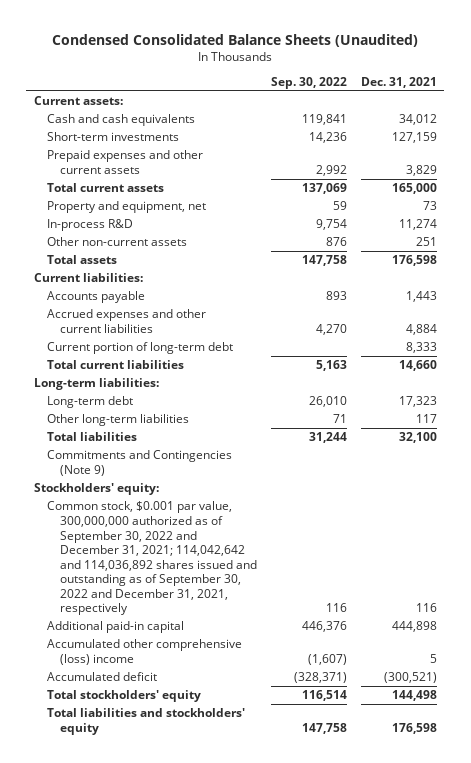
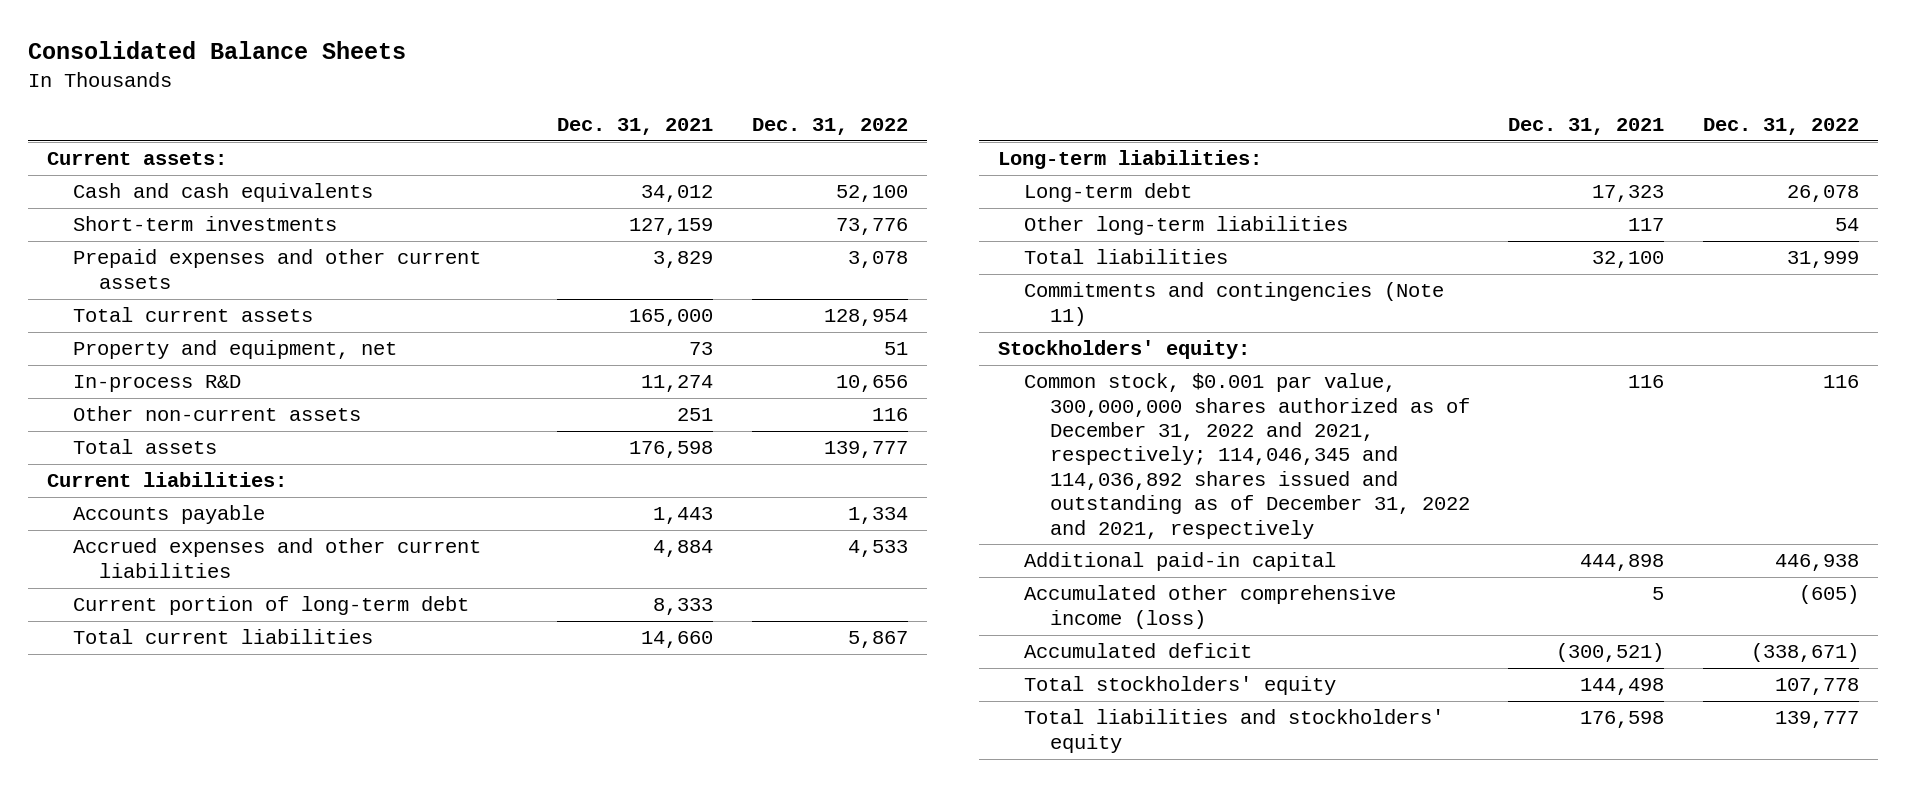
- Condensed Consolidated Balance Sheets (Unaudited)
+ Consolidated Balance Sheets
- | Sep. 30, 2022 | Dec. 31, 2021
+ | Dec. 31, 2021 | Dec. 31, 2022
- Commitments and Contingencies (Note 9)
+ Commitments and contingencies (Note 11)
- Common stock, $0.001 par value, 300,000,000 authorized as of September 30, 2022 and December 31, 2021; 114,042,642 and 114,036,892 shares issued and outstanding as of September 30, 2022 and December 31, 2021, respectively | 116 | 116
+ Common stock, $0.001 par value, 300,000,000 shares authorized as of December 31, 2022 and 2021, respectively; 114,046,345 and 114,036,892 shares issued and outstanding as of December 31, 2022 and 2021, respectively | 116 | 116
- Accumulated other comprehensive (loss) income | (1,607) | 5
+ Accumulated other comprehensive income (loss) | 5 | (605)

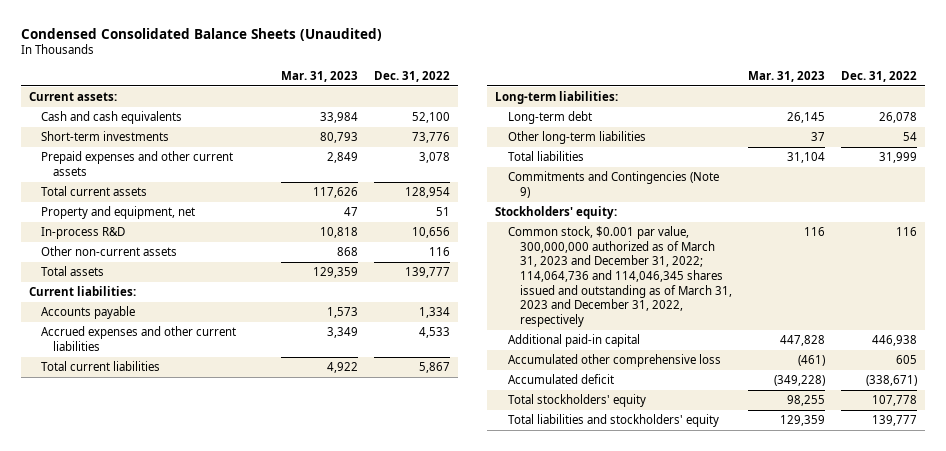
- Consolidated Balance Sheets
+ Condensed Consolidated Balance Sheets (Unaudited)
- | Dec. 31, 2021 | Dec. 31, 2022
+ | Mar. 31, 2023 | Dec. 31, 2022
- Current portion of long-term debt | 8,333 |
- Commitments and contingencies (Note 11)
+ Commitments and Contingencies (Note 9)
- Common stock, $0.001 par value, 300,000,000 shares authorized as of December 31, 2022 and 2021, respectively; 114,046,345 and 114,036,892 shares issued and outstanding as of December 31, 2022 and 2021, respectively | 116 | 116
+ Common stock, $0.001 par value, 300,000,000 authorized as of March 31, 2023 and December 31, 2022; 114,064,736 and 114,046,345 shares issued and outstanding as of March 31, 2023 and December 31, 2022, respectively | 116 | 116
- Accumulated other comprehensive income (loss) | 5 | (605)
+ Accumulated other comprehensive loss | (461) | 605

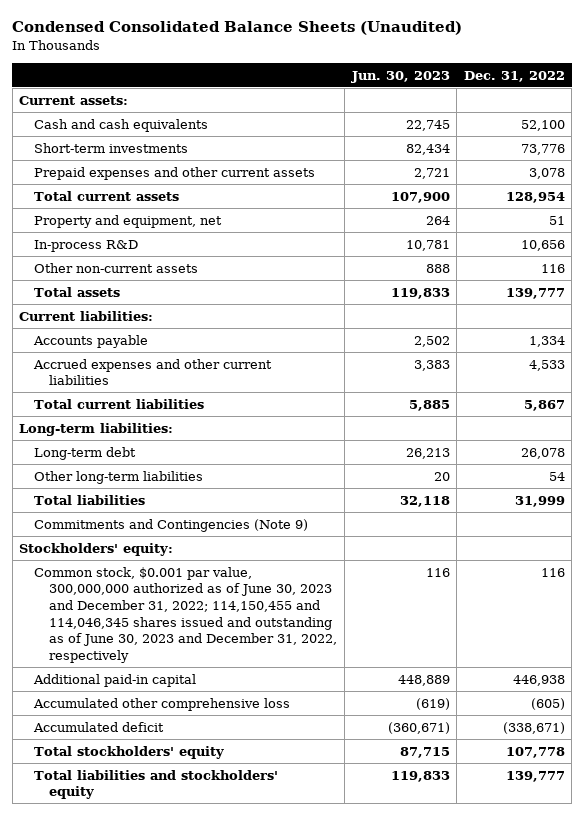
- | Mar. 31, 2023 | Dec. 31, 2022
+ | Jun. 30, 2023 | Dec. 31, 2022
- Common stock, $0.001 par value, 300,000,000 authorized as of March 31, 2023 and December 31, 2022; 114,064,736 and 114,046,345 shares issued and outstanding as of March 31, 2023 and December 31, 2022, respectively | 116 | 116
+ Common stock, $0.001 par value, 300,000,000 authorized as of June 30, 2023 and December 31, 2022; 114,150,455 and 114,046,345 shares issued and outstanding as of June 30, 2023 and December 31, 2022, respectively | 116 | 116
- Accumulated other comprehensive loss | (461) | 605
+ Accumulated other comprehensive loss | (619) | (605)

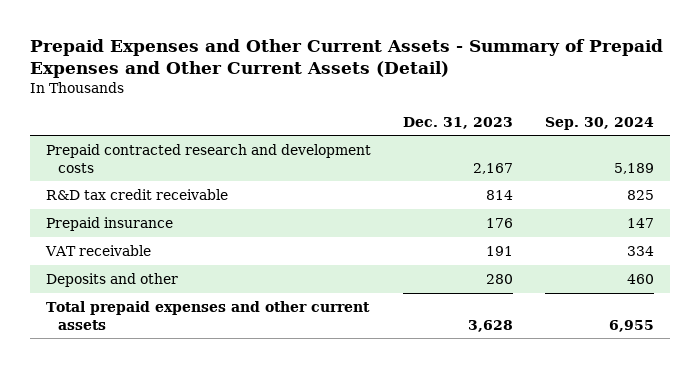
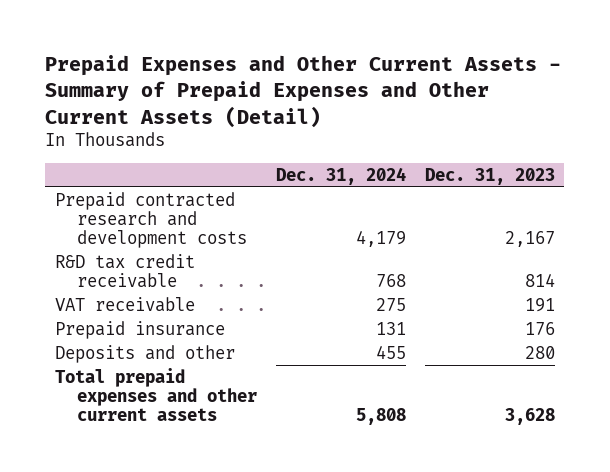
- | Dec. 31, 2023 | Sep. 30, 2024
+ | Dec. 31, 2024 | Dec. 31, 2023
moved down: Prepaid insurance | 131 | 176

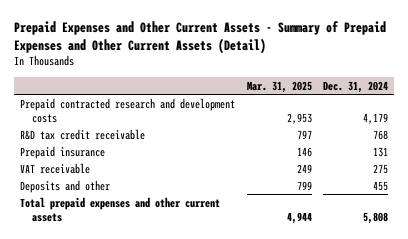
- | Dec. 31, 2024 | Dec. 31, 2023
+ | Mar. 31, 2025 | Dec. 31, 2024
moved down: VAT receivable | 249 | 275

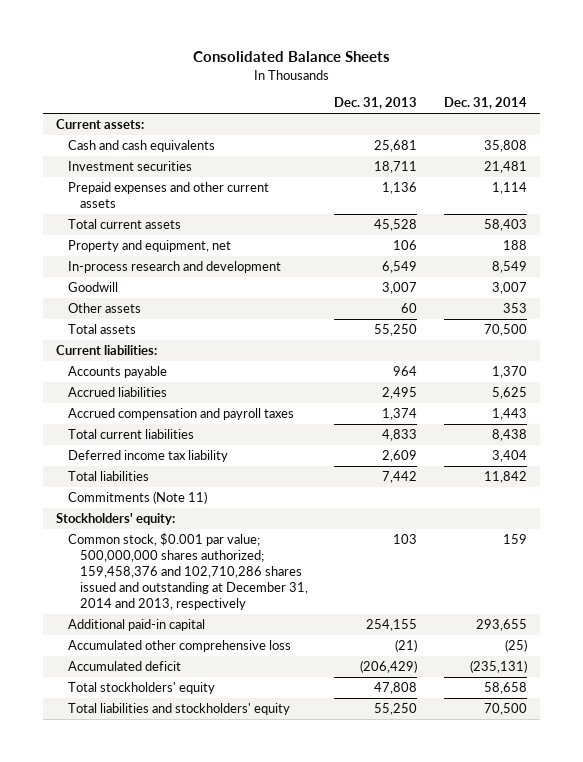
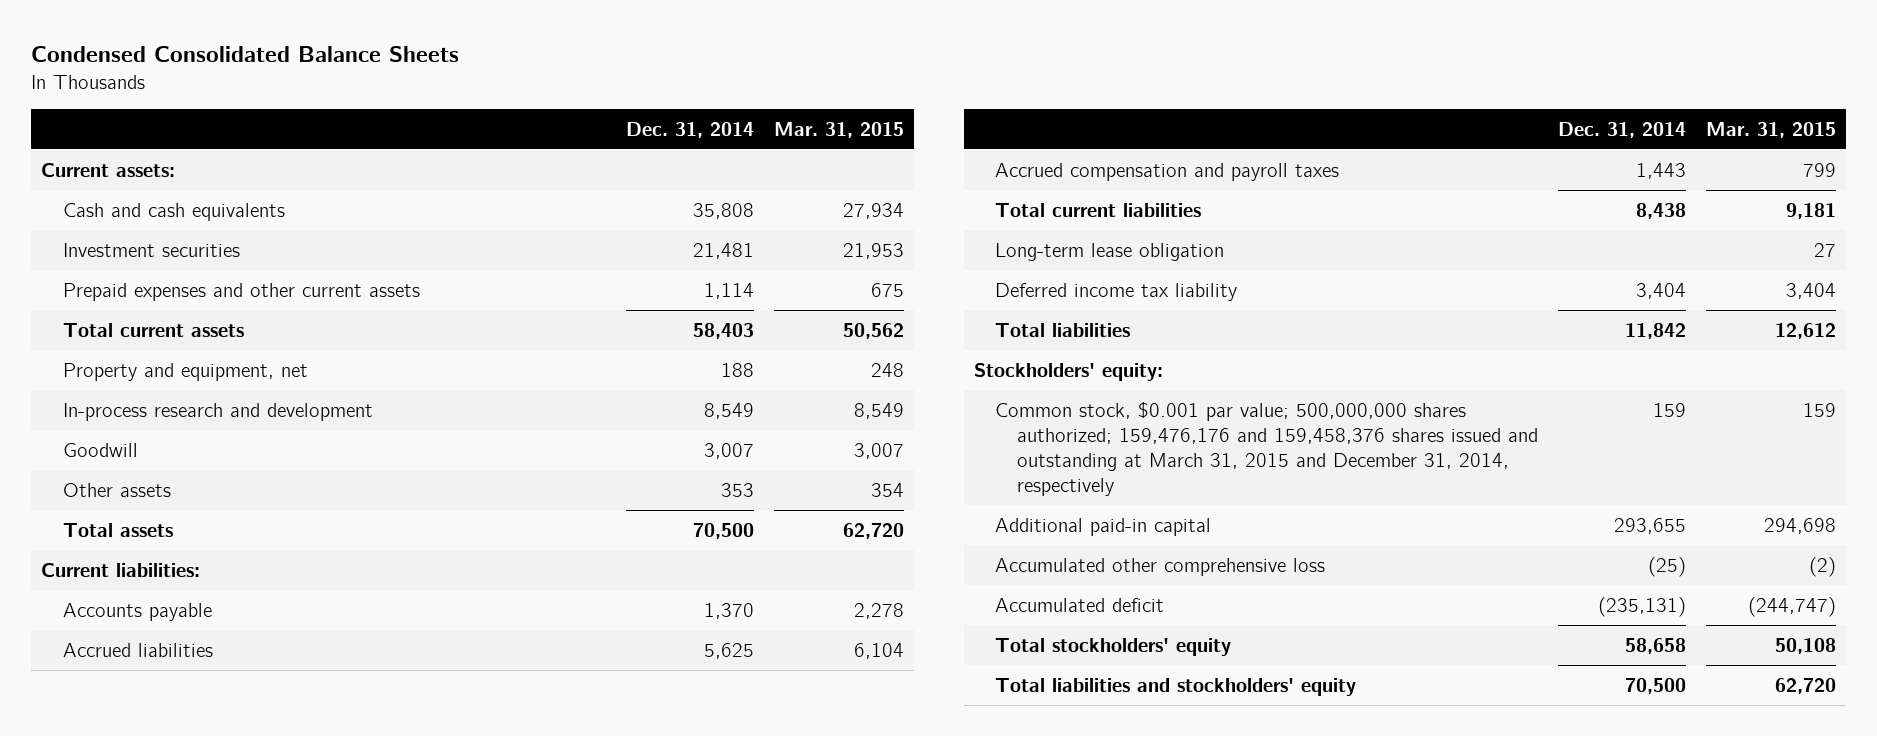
- Consolidated Balance Sheets
+ Condensed Consolidated Balance Sheets
- | Dec. 31, 2013 | Dec. 31, 2014
+ | Dec. 31, 2014 | Mar. 31, 2015
+ Long-term lease obligation | | 27
- Commitments (Note 11)
- Common stock, $0.001 par value; 500,000,000 shares authorized; 159,458,376 and 102,710,286 shares issued and outstanding at December 31, 2014 and 2013, respectively | 103 | 159
+ Common stock, $0.001 par value; 500,000,000 shares authorized; 159,476,176 and 159,458,376 shares issued and outstanding at March 31, 2015 and December 31, 2014, respectively | 159 | 159

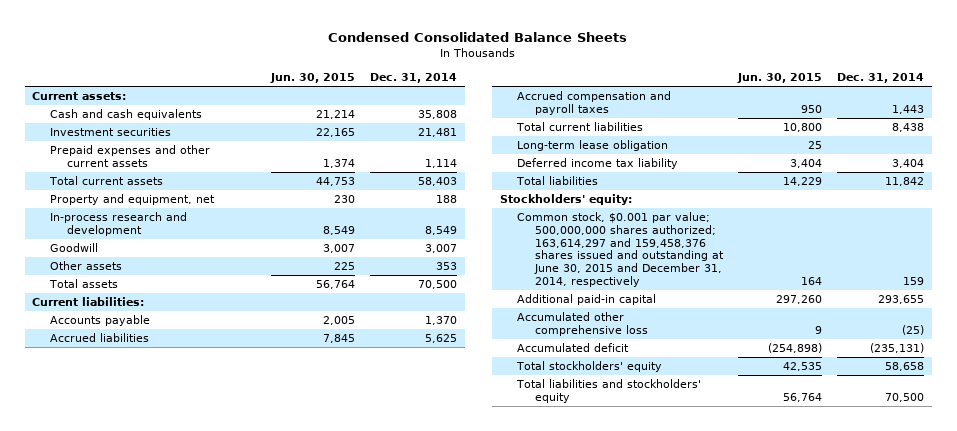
- | Dec. 31, 2014 | Mar. 31, 2015
+ | Jun. 30, 2015 | Dec. 31, 2014
- Common stock, $0.001 par value; 500,000,000 shares authorized; 159,476,176 and 159,458,376 shares issued and outstanding at March 31, 2015 and December 31, 2014, respectively | 159 | 159
+ Common stock, $0.001 par value; 500,000,000 shares authorized; 163,614,297 and 159,458,376 shares issued and outstanding at June 30, 2015 and December 31, 2014, respectively | 164 | 159

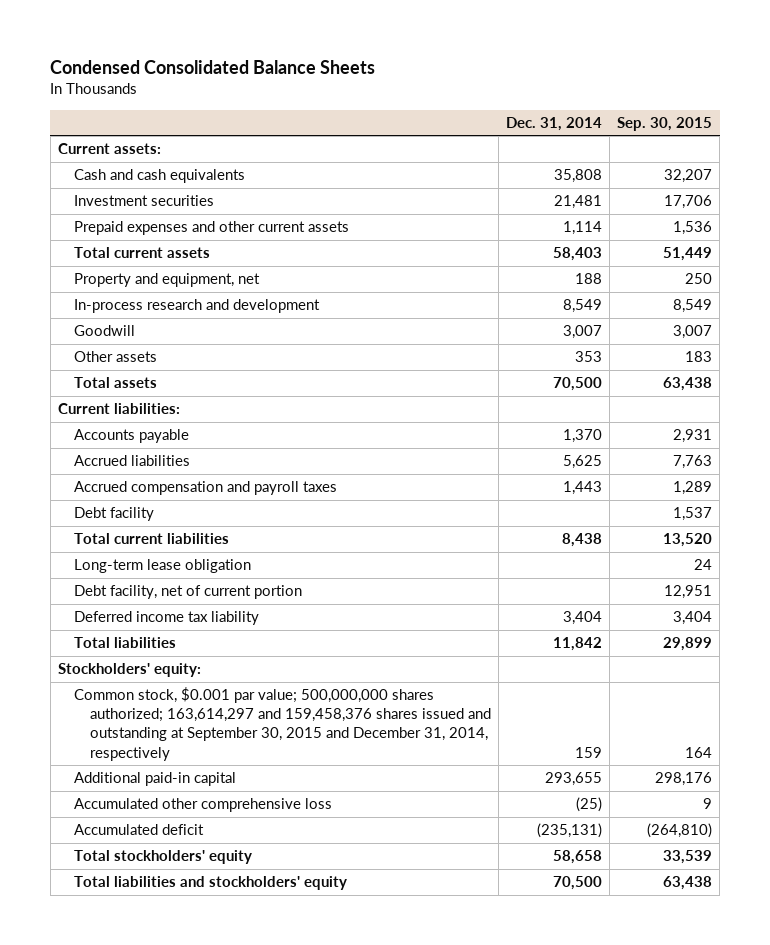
- | Jun. 30, 2015 | Dec. 31, 2014
+ | Dec. 31, 2014 | Sep. 30, 2015
+ Debt facility | | 1,537
+ Debt facility, net of current portion | | 12,951
- Common stock, $0.001 par value; 500,000,000 shares authorized; 163,614,297 and 159,458,376 shares issued and outstanding at June 30, 2015 and December 31, 2014, respectively | 164 | 159
+ Common stock, $0.001 par value; 500,000,000 shares authorized; 163,614,297 and 159,458,376 shares issued and outstanding at September 30, 2015 and December 31, 2014, respectively | 159 | 164

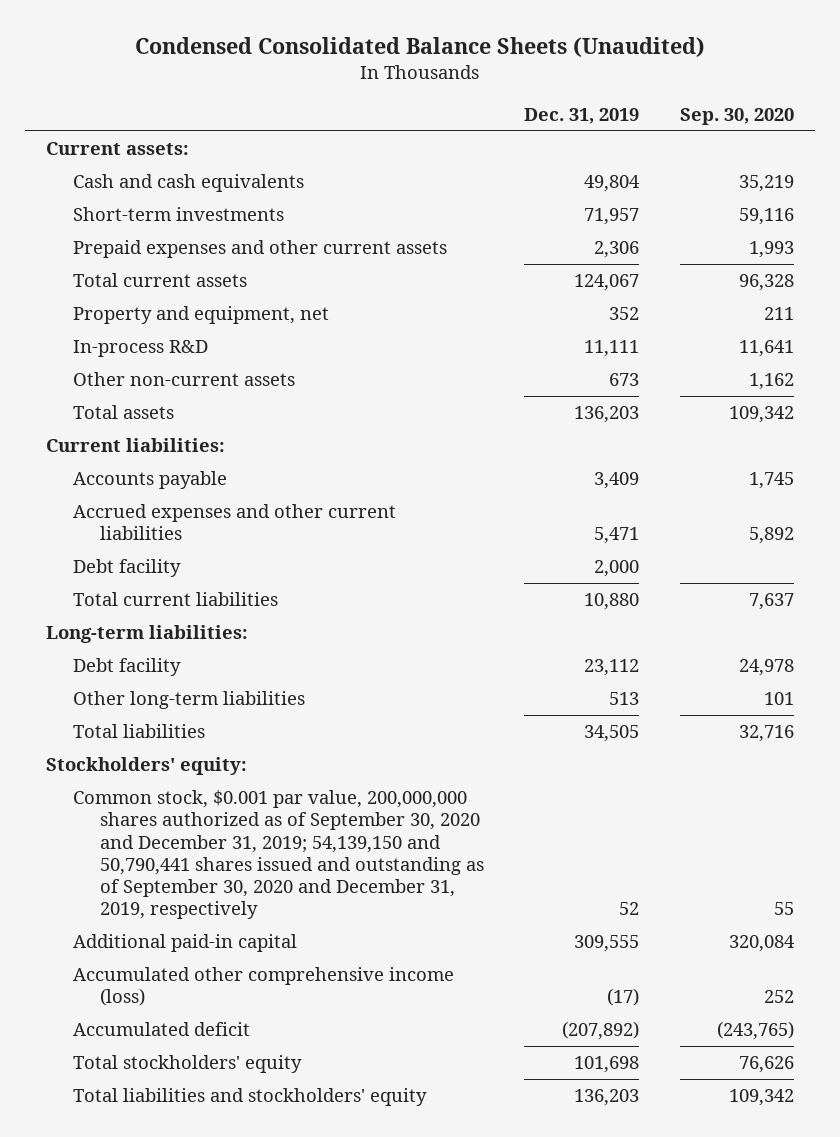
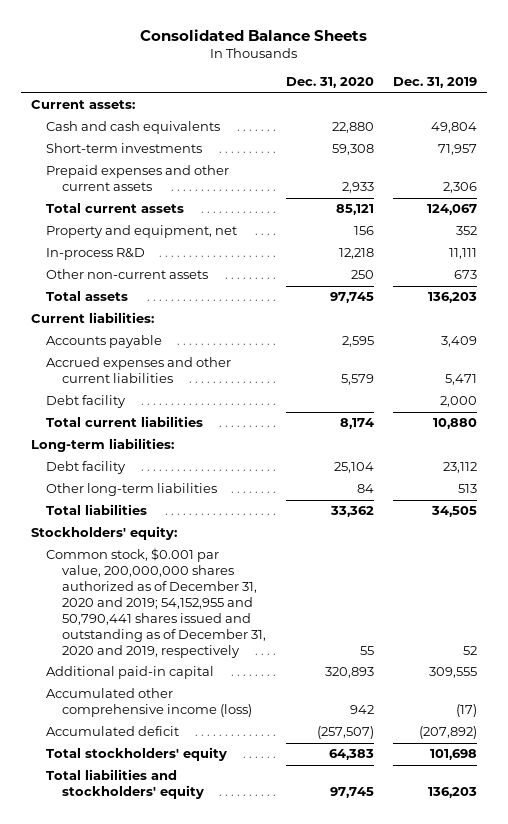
- Condensed Consolidated Balance Sheets (Unaudited)
+ Consolidated Balance Sheets
- | Dec. 31, 2019 | Sep. 30, 2020
+ | Dec. 31, 2020 | Dec. 31, 2019
- Common stock, $0.001 par value, 200,000,000 shares authorized as of September 30, 2020 and December 31, 2019; 54,139,150 and 50,790,441 shares issued and outstanding as of September 30, 2020 and December 31, 2019, respectively | 52 | 55
+ Common stock, $0.001 par value, 200,000,000 shares authorized as of December 31, 2020 and 2019; 54,152,955 and 50,790,441 shares issued and outstanding as of December 31, 2020 and 2019, respectively | 55 | 52

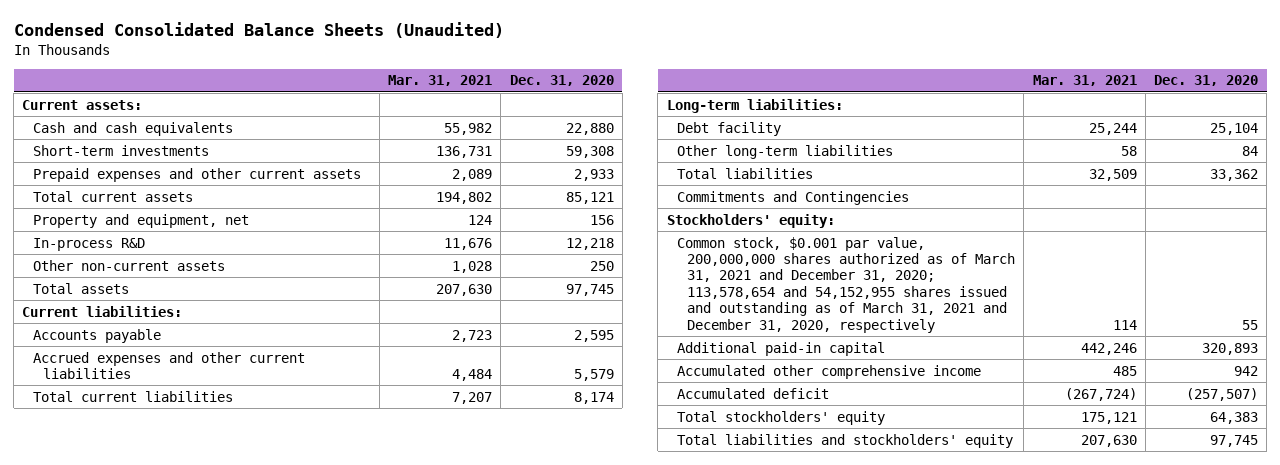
- Consolidated Balance Sheets
+ Condensed Consolidated Balance Sheets (Unaudited)
- | Dec. 31, 2020 | Dec. 31, 2019
+ | Mar. 31, 2021 | Dec. 31, 2020
- Debt facility | | 2,000
+ Commitments and Contingencies
- Common stock, $0.001 par value, 200,000,000 shares authorized as of December 31, 2020 and 2019; 54,152,955 and 50,790,441 shares issued and outstanding as of December 31, 2020 and 2019, respectively | 55 | 52
+ Common stock, $0.001 par value, 200,000,000 shares authorized as of March 31, 2021 and December 31, 2020; 113,578,654 and 54,152,955 shares issued and outstanding as of March 31, 2021 and December 31, 2020, respectively | 114 | 55
- Accumulated other comprehensive income (loss) | 942 | (17)
+ Accumulated other comprehensive income | 485 | 942

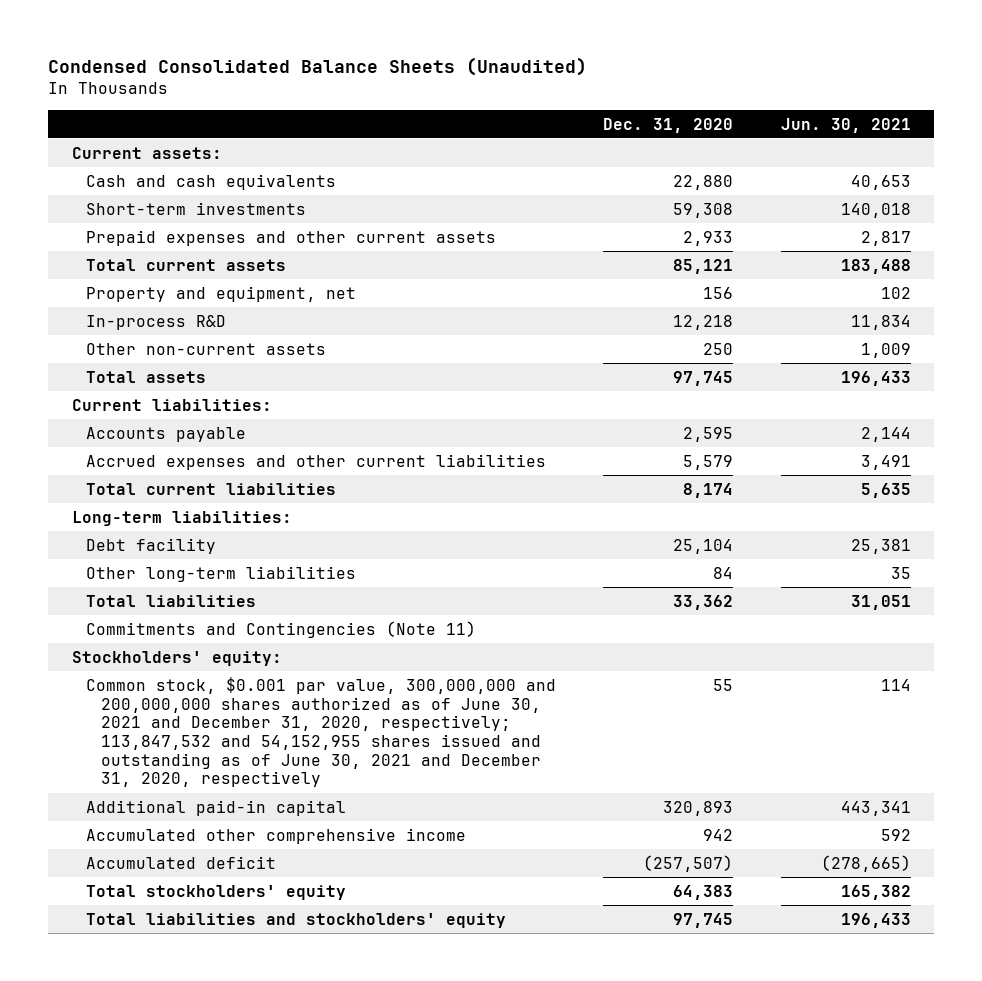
- | Mar. 31, 2021 | Dec. 31, 2020
+ | Dec. 31, 2020 | Jun. 30, 2021
- Commitments and Contingencies
+ Commitments and Contingencies (Note 11)
- Common stock, $0.001 par value, 200,000,000 shares authorized as of March 31, 2021 and December 31, 2020; 113,578,654 and 54,152,955 shares issued and outstanding as of March 31, 2021 and December 31, 2020, respectively | 114 | 55
+ Common stock, $0.001 par value, 300,000,000 and 200,000,000 shares authorized as of June 30, 2021 and December 31, 2020, respectively; 113,847,532 and 54,152,955 shares issued and outstanding as of June 30, 2021 and December 31, 2020, respectively | 55 | 114

